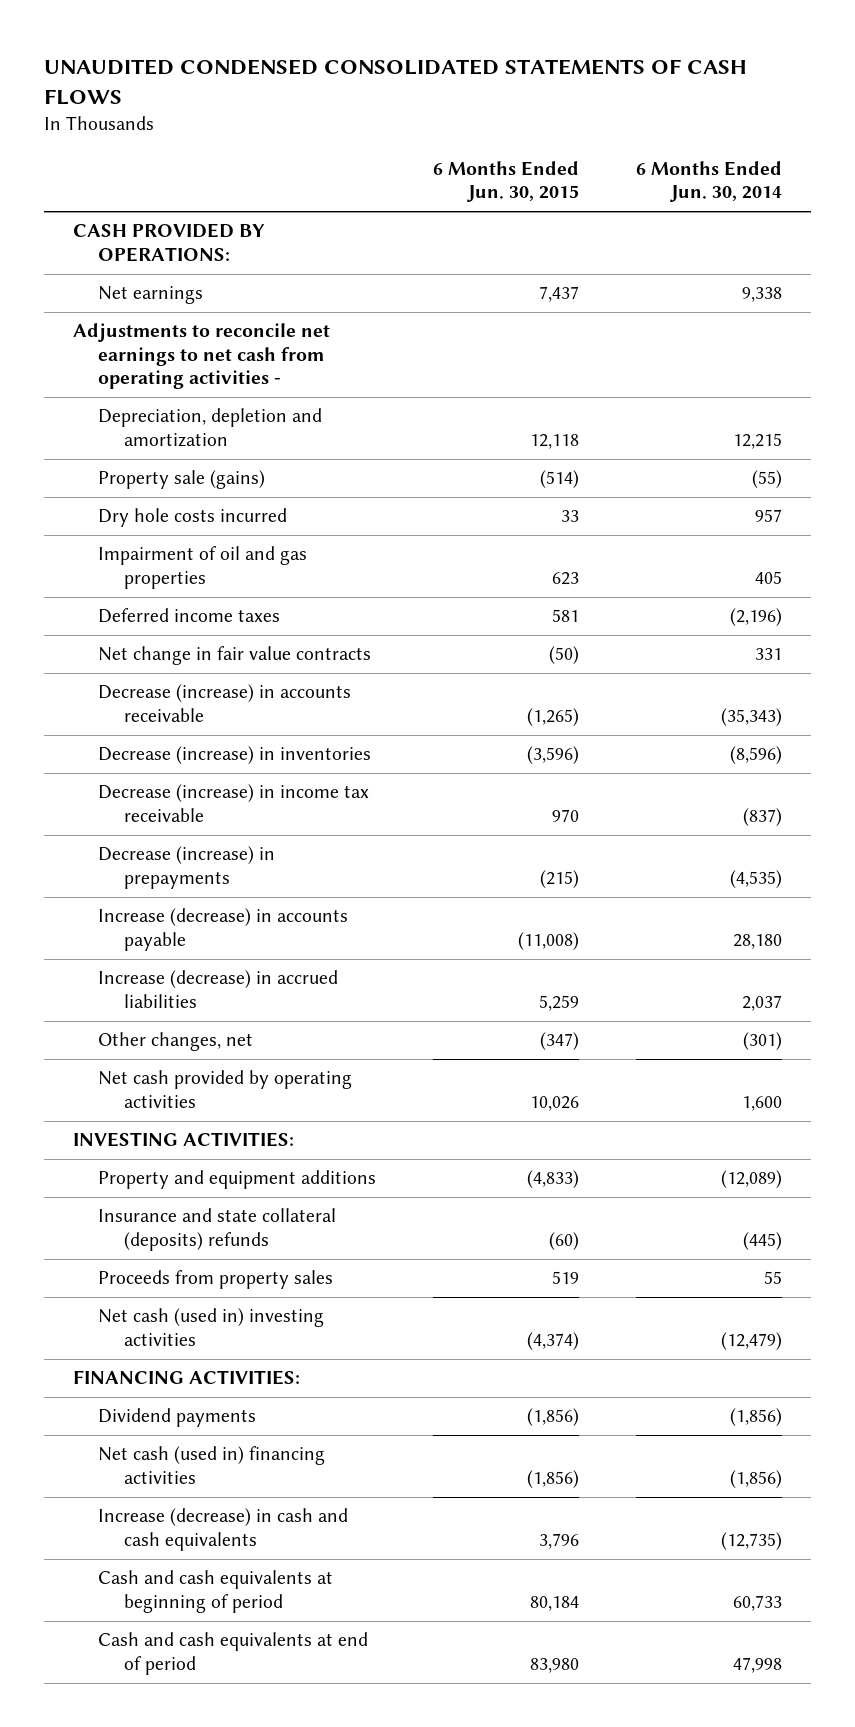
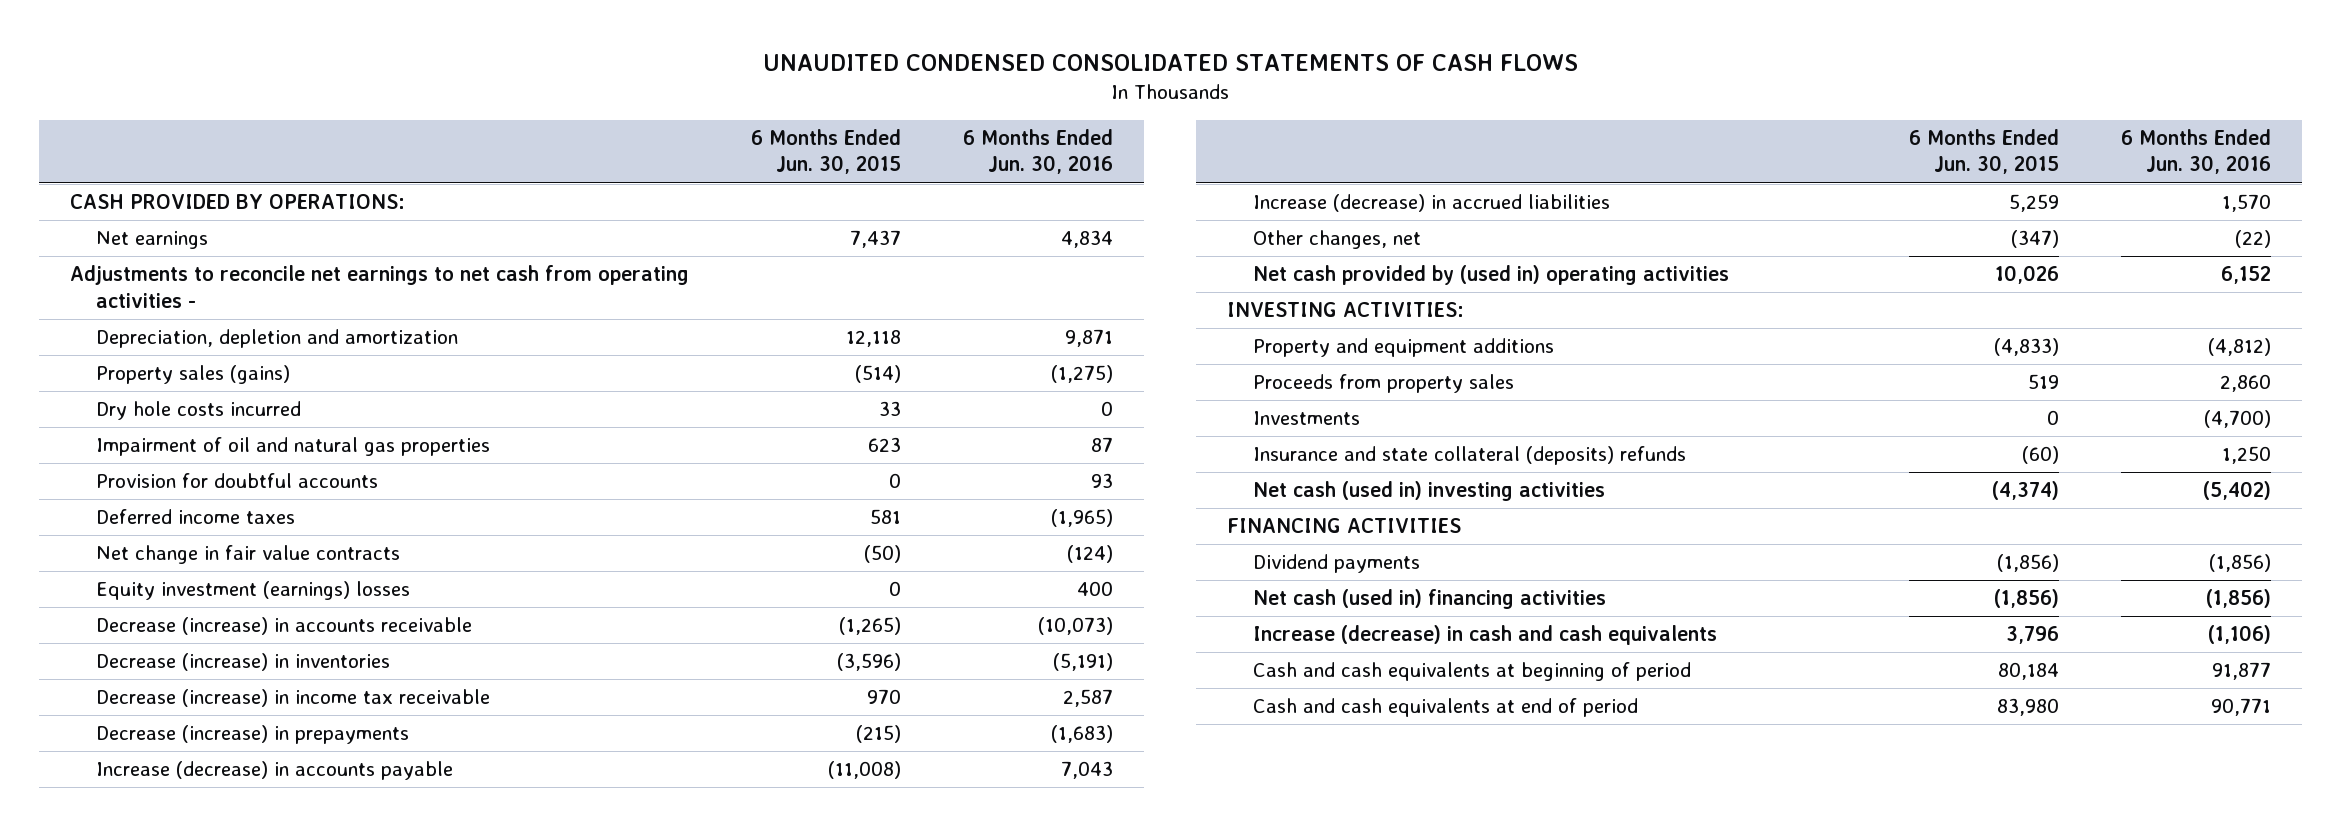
- | 6 Months Ended Jun. 30, 2015 | 6 Months Ended Jun. 30, 2014
+ | 6 Months Ended Jun. 30, 2015 | 6 Months Ended Jun. 30, 2016
- Property sale (gains) | (514) | (55)
+ Property sales (gains) | (514) | (1,275)
- Impairment of oil and gas properties | 623 | 405
+ Impairment of oil and natural gas properties | 623 | 87
+ Provision for doubtful accounts | 0 | 93
+ Equity investment (earnings) losses | 0 | 400
- Net cash provided by operating activities | 10,026 | 1,600
+ Net cash provided by (used in) operating activities | 10,026 | 6,152
+ Investments | 0 | (4,700)
moved down: Insurance and state collateral (deposits) refunds | (60) | 1,250
- FINANCING ACTIVITIES:
+ FINANCING ACTIVITIES

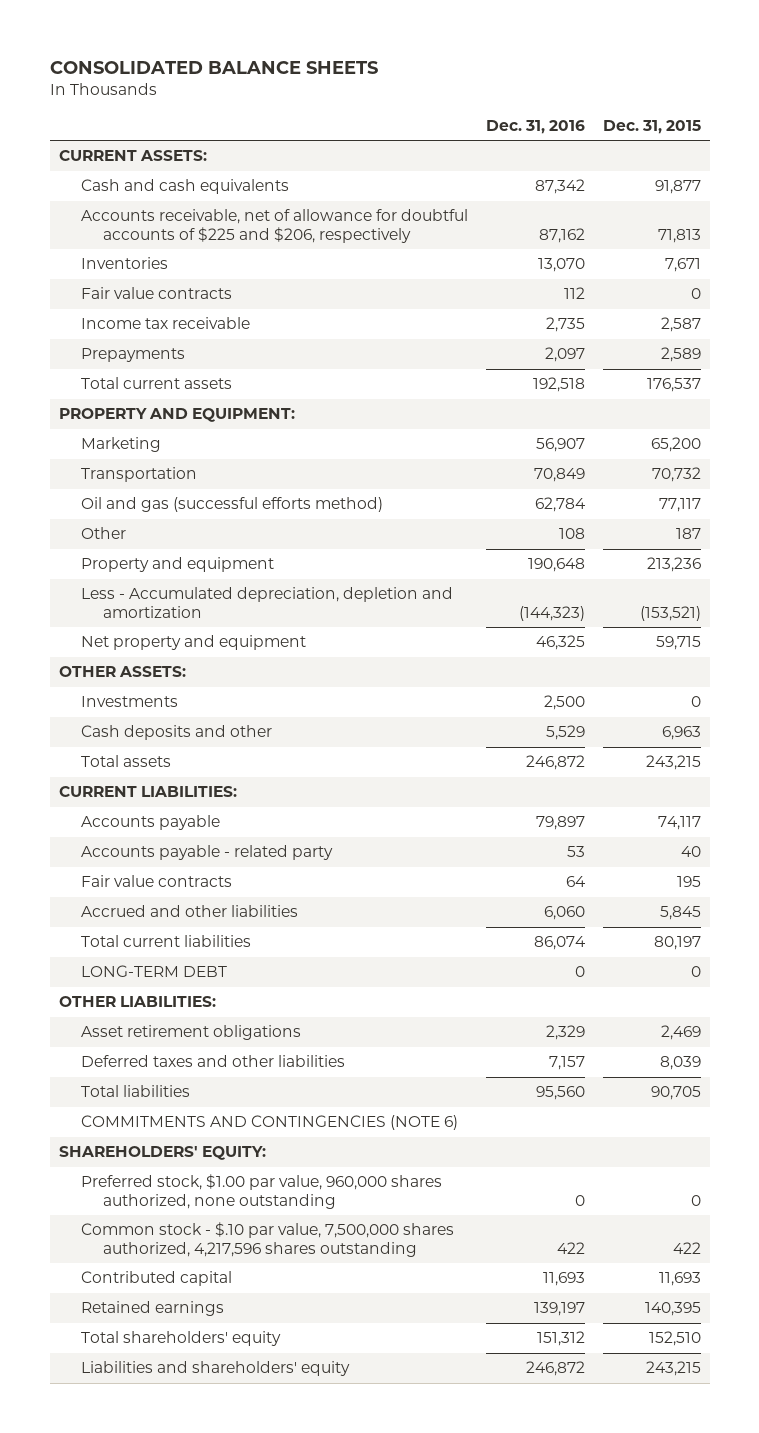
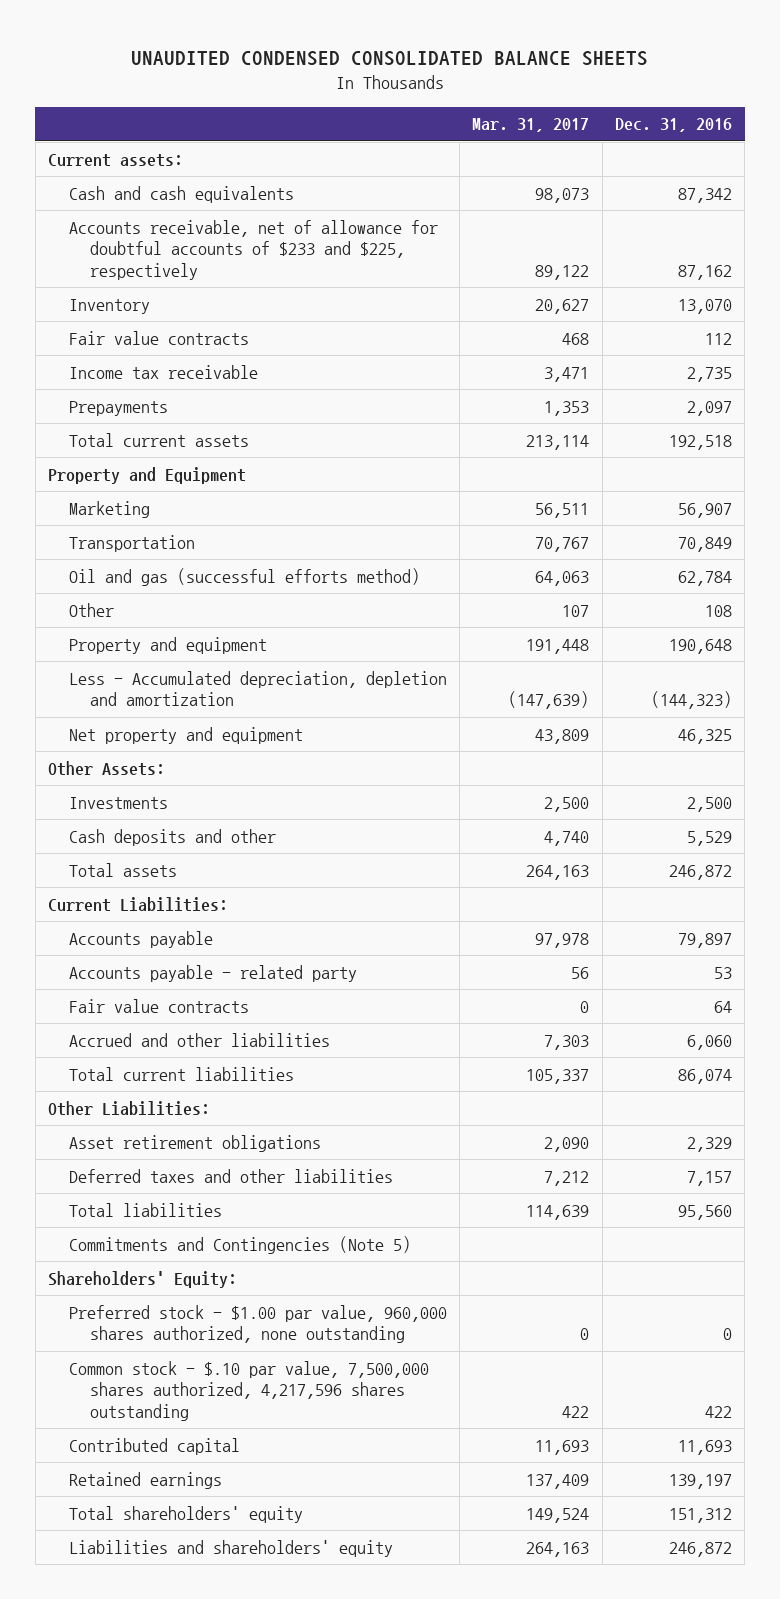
- CONSOLIDATED BALANCE SHEETS
+ UNAUDITED CONDENSED CONSOLIDATED BALANCE SHEETS
- | Dec. 31, 2016 | Dec. 31, 2015
+ | Mar. 31, 2017 | Dec. 31, 2016
- CURRENT ASSETS:
+ Current assets:
- Accounts receivable, net of allowance for doubtful accounts of $225 and $206, respectively | 87,162 | 71,813
- Inventories | 13,070 | 7,671
+ Accounts receivable, net of allowance for doubtful accounts of $233 and $225, respectively | 89,122 | 87,162
+ Inventory | 20,627 | 13,070
- PROPERTY AND EQUIPMENT:
+ Property and Equipment
- OTHER ASSETS:
+ Other Assets:
- CURRENT LIABILITIES:
+ Current Liabilities:
- LONG-TERM DEBT | 0 | 0
- OTHER LIABILITIES:
+ Other Liabilities:
- COMMITMENTS AND CONTINGENCIES (NOTE 6)
- SHAREHOLDERS' EQUITY:
- Preferred stock, $1.00 par value, 960,000 shares authorized, none outstanding | 0 | 0
+ Commitments and Contingencies (Note 5)
+ Shareholders' Equity:
+ Preferred stock - $1.00 par value, 960,000 shares authorized, none outstanding | 0 | 0

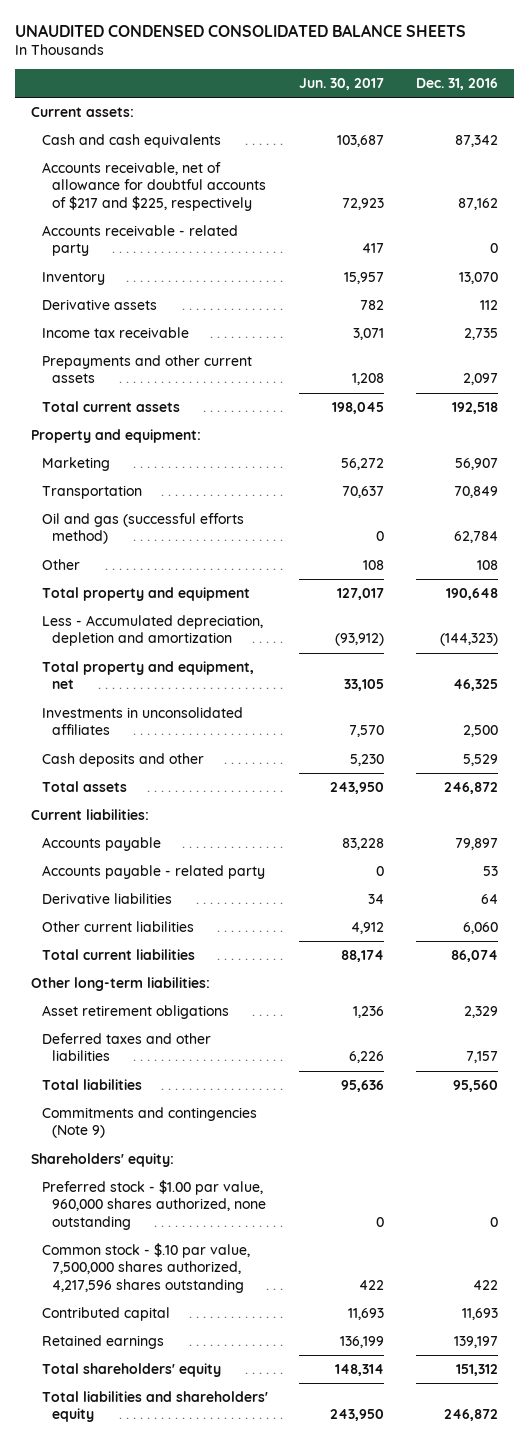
- | Mar. 31, 2017 | Dec. 31, 2016
+ | Jun. 30, 2017 | Dec. 31, 2016
- Accounts receivable, net of allowance for doubtful accounts of $233 and $225, respectively | 89,122 | 87,162
+ Accounts receivable, net of allowance for doubtful accounts of $217 and $225, respectively | 72,923 | 87,162
+ Accounts receivable - related party | 417 | 0
- Fair value contracts | 468 | 112
+ Derivative assets | 782 | 112
- Prepayments | 1,353 | 2,097
+ Prepayments and other current assets | 1,208 | 2,097
- Property and Equipment
+ Property and equipment:
- Property and equipment | 191,448 | 190,648
+ Total property and equipment | 127,017 | 190,648
- Net property and equipment | 43,809 | 46,325
- Other Assets:
- Investments | 2,500 | 2,500
+ Total property and equipment, net | 33,105 | 46,325
+ Investments in unconsolidated affiliates | 7,570 | 2,500
- Current Liabilities:
+ Current liabilities:
- Fair value contracts | 0 | 64
- Accrued and other liabilities | 7,303 | 6,060
+ Derivative liabilities | 34 | 64
+ Other current liabilities | 4,912 | 6,060
- Other Liabilities:
+ Other long-term liabilities:
- Commitments and Contingencies (Note 5)
- Shareholders' Equity:
+ Commitments and contingencies (Note 9)
+ Shareholders' equity:
- Liabilities and shareholders' equity | 264,163 | 246,872
+ Total liabilities and shareholders' equity | 243,950 | 246,872

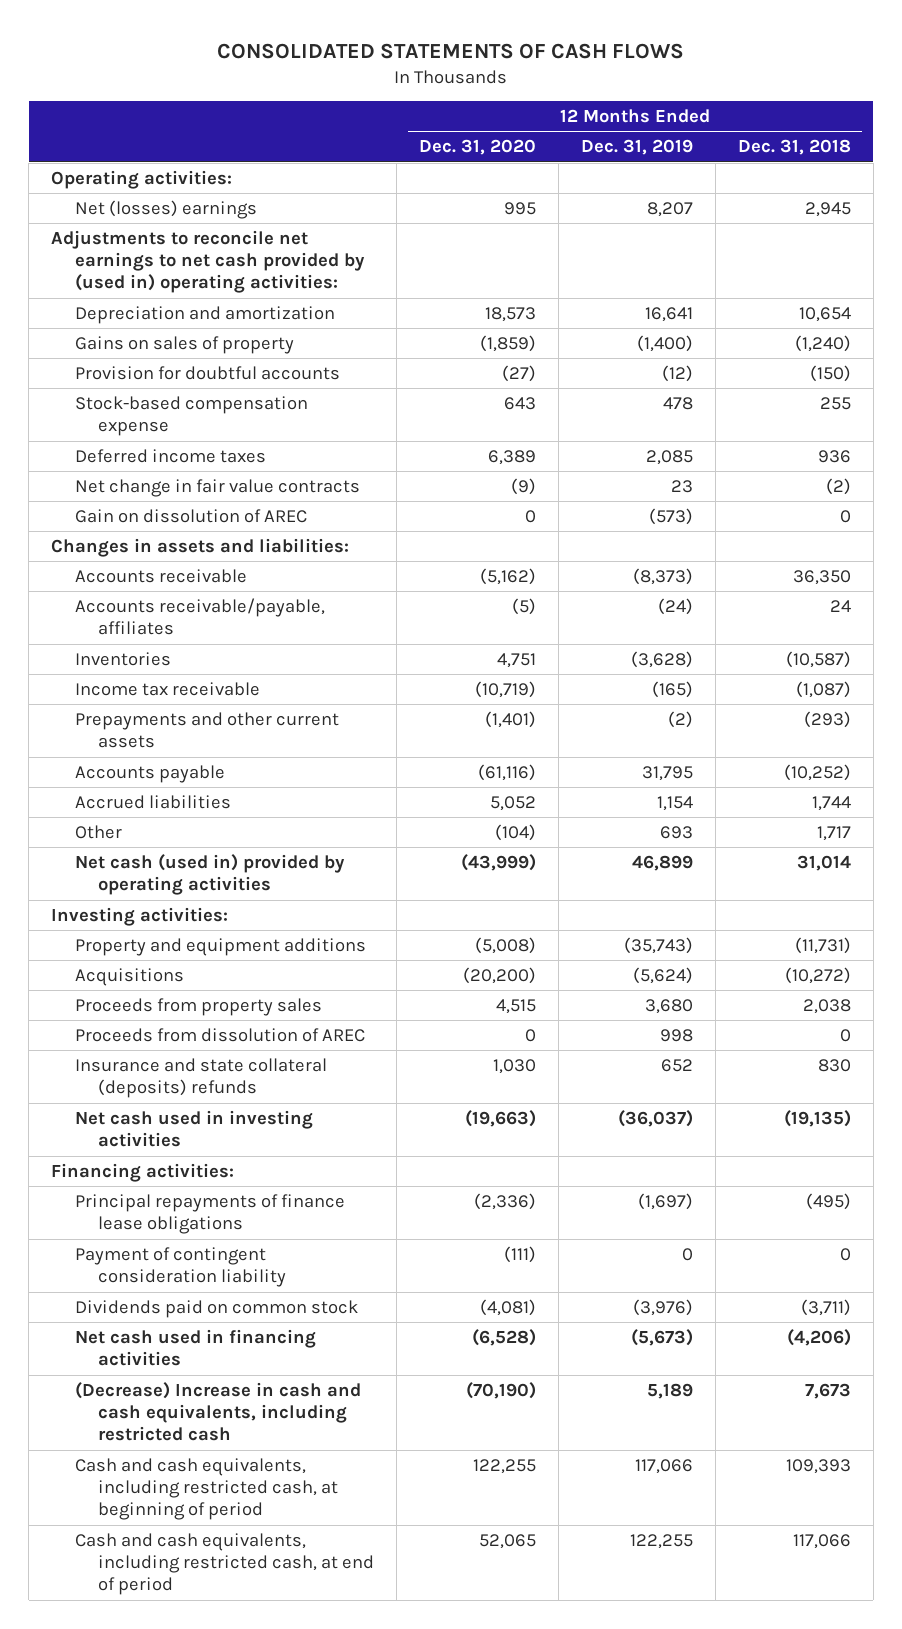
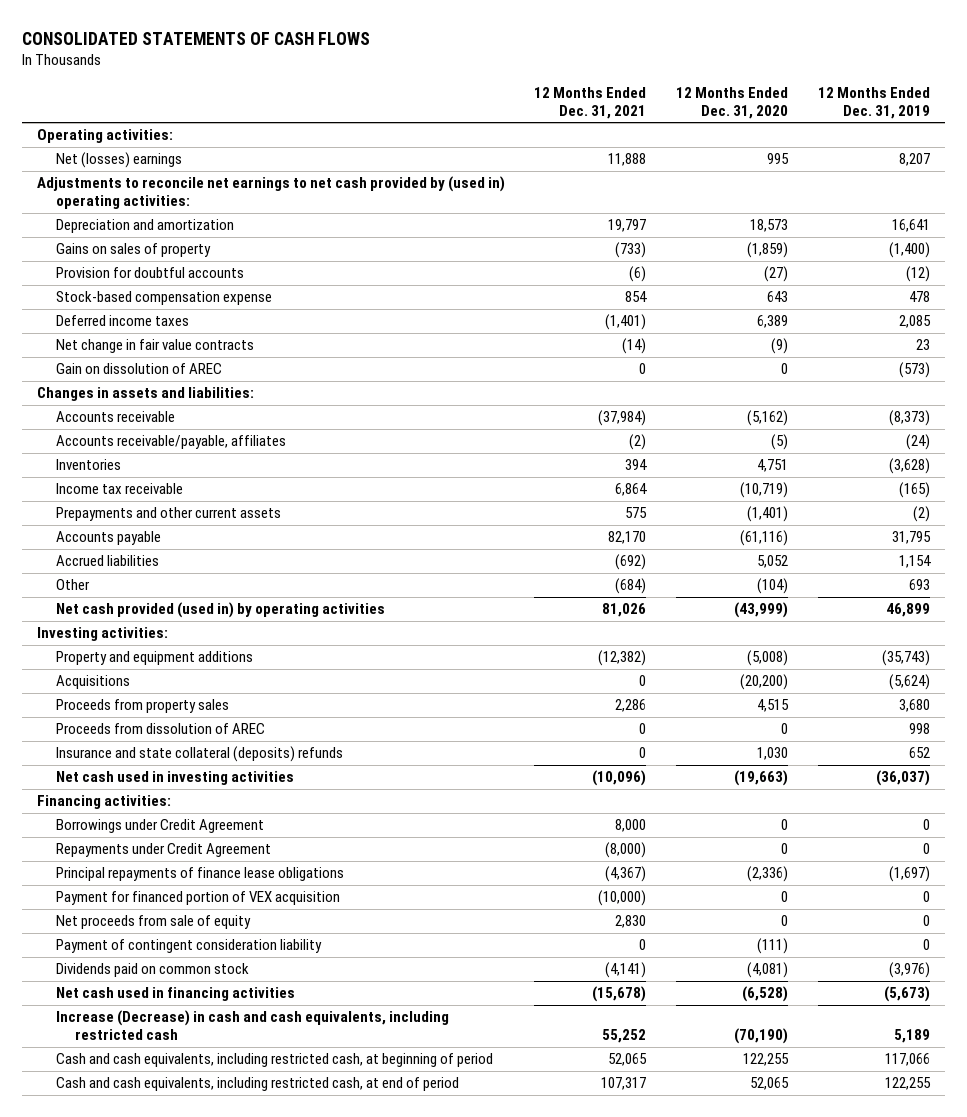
- | 12 Months Ended Dec. 31, 2020 | 12 Months Ended Dec. 31, 2019 | 12 Months Ended Dec. 31, 2018
+ | 12 Months Ended Dec. 31, 2021 | 12 Months Ended Dec. 31, 2020 | 12 Months Ended Dec. 31, 2019
- Net cash (used in) provided by operating activities | (43,999) | 46,899 | 31,014
+ Net cash provided (used in) by operating activities | 81,026 | (43,999) | 46,899
+ Borrowings under Credit Agreement | 8,000 | 0 | 0
+ Repayments under Credit Agreement | (8,000) | 0 | 0
+ Payment for financed portion of VEX acquisition | (10,000) | 0 | 0
+ Net proceeds from sale of equity | 2,830 | 0 | 0
- (Decrease) Increase in cash and cash equivalents, including restricted cash | (70,190) | 5,189 | 7,673
+ Increase (Decrease) in cash and cash equivalents, including restricted cash | 55,252 | (70,190) | 5,189

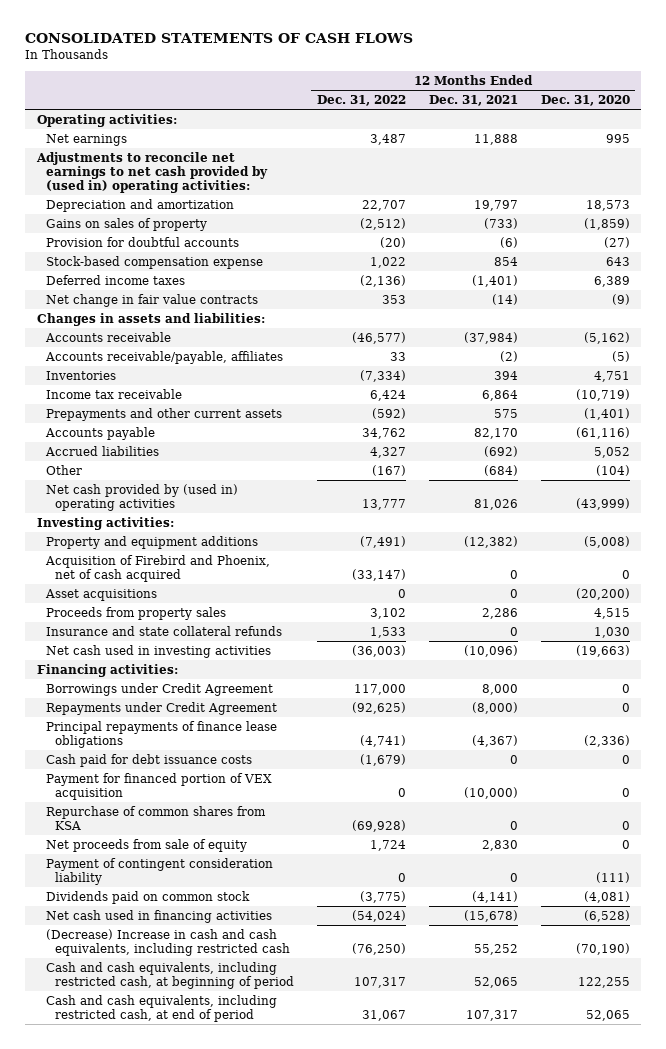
- | 12 Months Ended Dec. 31, 2021 | 12 Months Ended Dec. 31, 2020 | 12 Months Ended Dec. 31, 2019
+ | 12 Months Ended Dec. 31, 2022 | 12 Months Ended Dec. 31, 2021 | 12 Months Ended Dec. 31, 2020
- Net (losses) earnings | 11,888 | 995 | 8,207
+ Net earnings | 3,487 | 11,888 | 995
- Gain on dissolution of AREC | 0 | 0 | (573)
- Net cash provided (used in) by operating activities | 81,026 | (43,999) | 46,899
+ Net cash provided by (used in) operating activities | 13,777 | 81,026 | (43,999)
- Acquisitions | 0 | (20,200) | (5,624)
+ Acquisition of Firebird and Phoenix, net of cash acquired | (33,147) | 0 | 0
+ Asset acquisitions | 0 | 0 | (20,200)
- Proceeds from dissolution of AREC | 0 | 0 | 998
- Insurance and state collateral (deposits) refunds | 0 | 1,030 | 652
+ Insurance and state collateral refunds | 1,533 | 0 | 1,030
+ Cash paid for debt issuance costs | (1,679) | 0 | 0
+ Repurchase of common shares from KSA | (69,928) | 0 | 0
- Increase (Decrease) in cash and cash equivalents, including restricted cash | 55,252 | (70,190) | 5,189
+ (Decrease) Increase in cash and cash equivalents, including restricted cash | (76,250) | 55,252 | (70,190)

